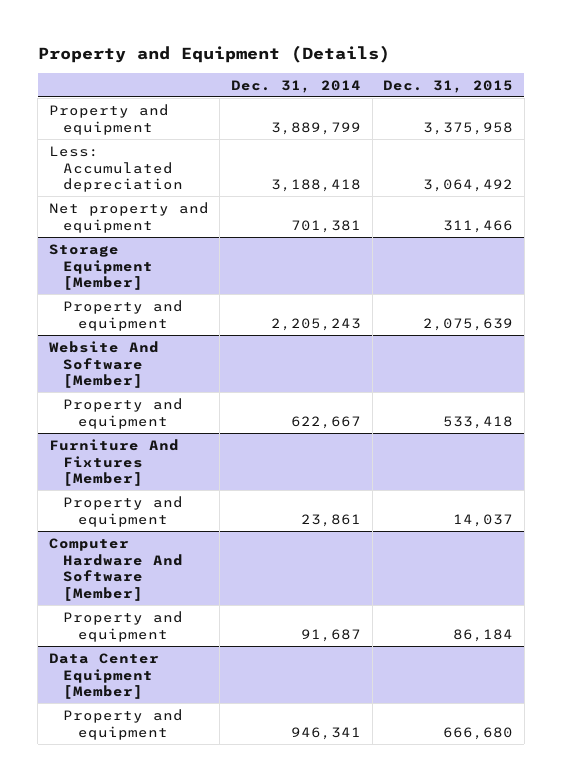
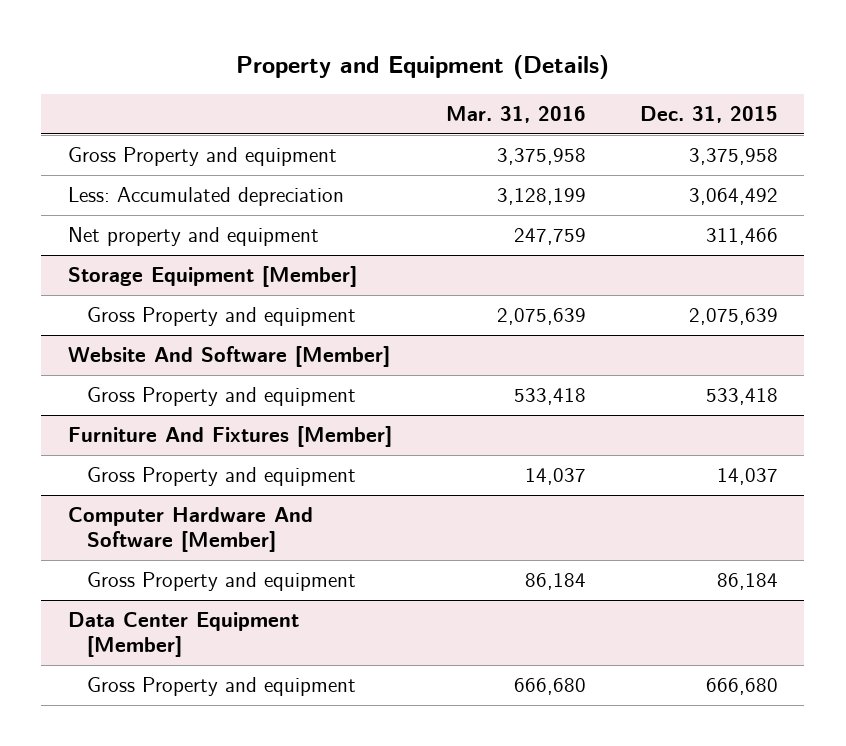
- | Dec. 31, 2014 | Dec. 31, 2015
+ | Mar. 31, 2016 | Dec. 31, 2015
- Property and equipment | 3,889,799 | 3,375,958
+ Gross Property and equipment | 3,375,958 | 3,375,958
@ Storage Equipment [Member]
- Property and equipment | 2,205,243 | 2,075,639
+ Gross Property and equipment | 2,075,639 | 2,075,639
@ Website And Software [Member]
- Property and equipment | 622,667 | 533,418
+ Gross Property and equipment | 533,418 | 533,418
@ Furniture And Fixtures [Member]
- Property and equipment | 23,861 | 14,037
+ Gross Property and equipment | 14,037 | 14,037
@ Computer Hardware And Software [Member]
- Property and equipment | 91,687 | 86,184
+ Gross Property and equipment | 86,184 | 86,184
@ Data Center Equipment [Member]
- Property and equipment | 946,341 | 666,680
+ Gross Property and equipment | 666,680 | 666,680

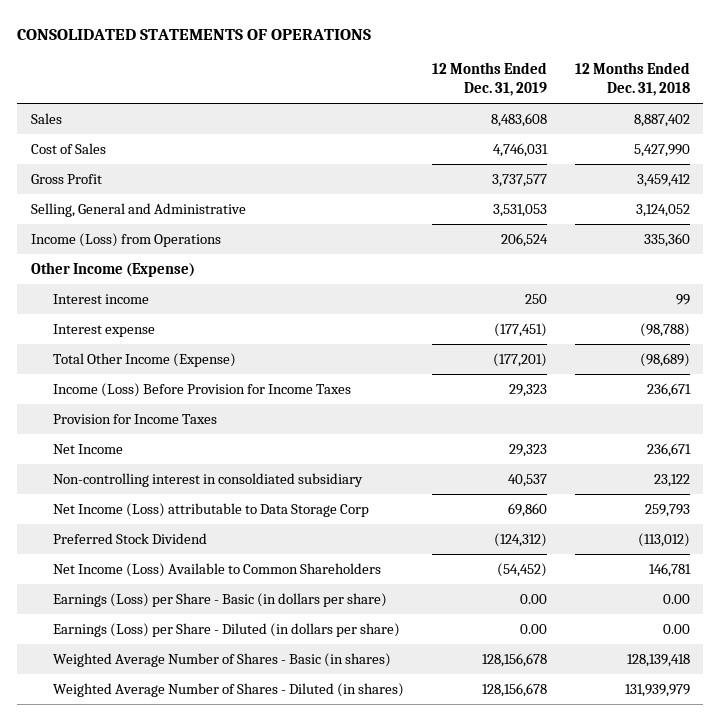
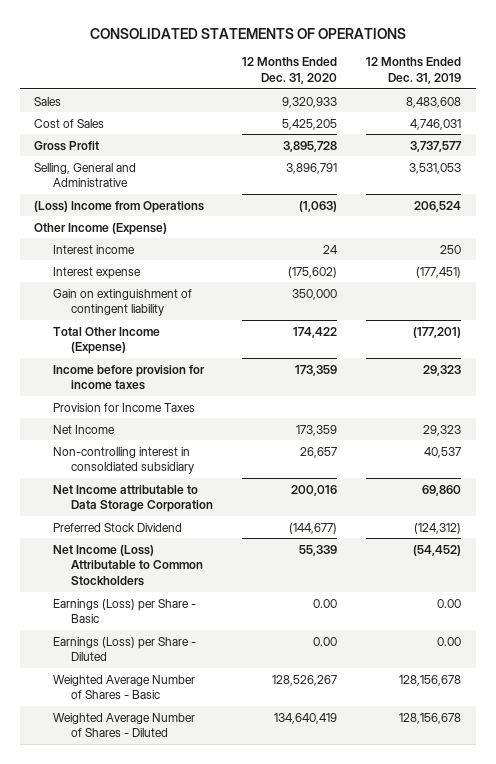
- | 12 Months Ended Dec. 31, 2019 | 12 Months Ended Dec. 31, 2018
+ | 12 Months Ended Dec. 31, 2020 | 12 Months Ended Dec. 31, 2019
- Income (Loss) from Operations | 206,524 | 335,360
+ (Loss) Income from Operations | (1,063) | 206,524
+ Gain on extinguishment of contingent liability | 350,000 |
- Income (Loss) Before Provision for Income Taxes | 29,323 | 236,671
+ Income before provision for income taxes | 173,359 | 29,323
- Net Income (Loss) attributable to Data Storage Corp | 69,860 | 259,793
+ Net Income attributable to Data Storage Corporation | 200,016 | 69,860
- Net Income (Loss) Available to Common Shareholders | (54,452) | 146,781
- Earnings (Loss) per Share - Basic (in dollars per share) | 0.00 | 0.00
- Earnings (Loss) per Share - Diluted (in dollars per share) | 0.00 | 0.00
- Weighted Average Number of Shares - Basic (in shares) | 128,156,678 | 128,139,418
- Weighted Average Number of Shares - Diluted (in shares) | 128,156,678 | 131,939,979
+ Net Income (Loss) Attributable to Common Stockholders | 55,339 | (54,452)
+ Earnings (Loss) per Share - Basic | 0.00 | 0.00
+ Earnings (Loss) per Share - Diluted | 0.00 | 0.00
+ Weighted Average Number of Shares - Basic | 128,526,267 | 128,156,678
+ Weighted Average Number of Shares - Diluted | 134,640,419 | 128,156,678

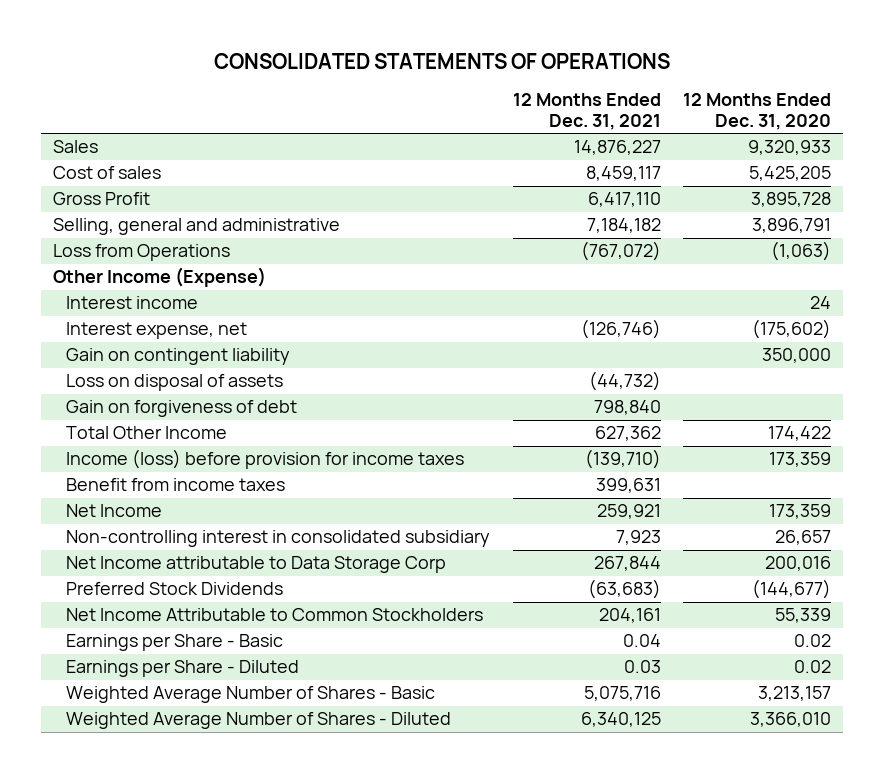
- | 12 Months Ended Dec. 31, 2020 | 12 Months Ended Dec. 31, 2019
+ | 12 Months Ended Dec. 31, 2021 | 12 Months Ended Dec. 31, 2020
- Cost of Sales | 5,425,205 | 4,746,031
+ Cost of sales | 8,459,117 | 5,425,205
- Selling, General and Administrative | 3,896,791 | 3,531,053
- (Loss) Income from Operations | (1,063) | 206,524
+ Selling, general and administrative | 7,184,182 | 3,896,791
+ Loss from Operations | (767,072) | (1,063)
- Interest expense | (175,602) | (177,451)
- Gain on extinguishment of contingent liability | 350,000 |
- Total Other Income (Expense) | 174,422 | (177,201)
- Income before provision for income taxes | 173,359 | 29,323
- Provision for Income Taxes
+ Interest expense, net | (126,746) | (175,602)
+ Gain on contingent liability | | 350,000
+ Loss on disposal of assets | (44,732) |
+ Gain on forgiveness of debt | 798,840 |
+ Total Other Income | 627,362 | 174,422
+ Income (loss) before provision for income taxes | (139,710) | 173,359
+ Benefit from income taxes | 399,631 |
- Non-controlling interest in consoldiated subsidiary | 26,657 | 40,537
- Net Income attributable to Data Storage Corporation | 200,016 | 69,860
- Preferred Stock Dividend | (144,677) | (124,312)
- Net Income (Loss) Attributable to Common Stockholders | 55,339 | (54,452)
- Earnings (Loss) per Share - Basic | 0.00 | 0.00
- Earnings (Loss) per Share - Diluted | 0.00 | 0.00
- Weighted Average Number of Shares - Basic | 128,526,267 | 128,156,678
- Weighted Average Number of Shares - Diluted | 134,640,419 | 128,156,678
+ Non-controlling interest in consolidated subsidiary | 7,923 | 26,657
+ Net Income attributable to Data Storage Corp | 267,844 | 200,016
+ Preferred Stock Dividends | (63,683) | (144,677)
+ Net Income Attributable to Common Stockholders | 204,161 | 55,339
+ Earnings per Share - Basic | 0.04 | 0.02
+ Earnings per Share - Diluted | 0.03 | 0.02
+ Weighted Average Number of Shares - Basic | 5,075,716 | 3,213,157
+ Weighted Average Number of Shares - Diluted | 6,340,125 | 3,366,010

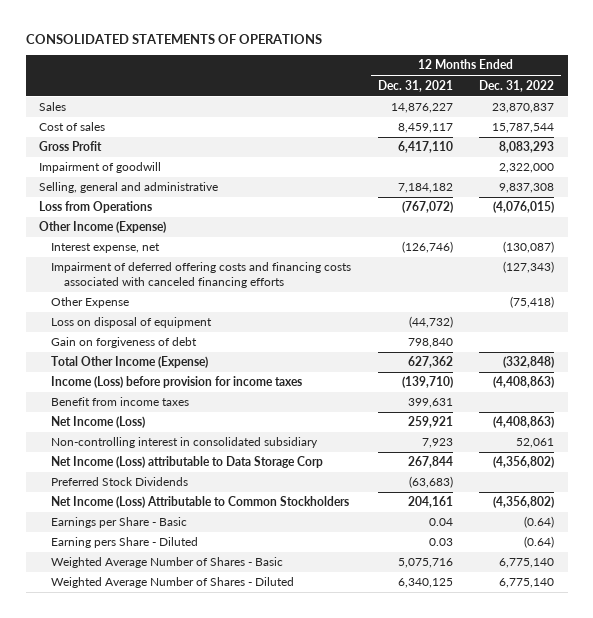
- | 12 Months Ended Dec. 31, 2021 | 12 Months Ended Dec. 31, 2020
+ | 12 Months Ended Dec. 31, 2021 | 12 Months Ended Dec. 31, 2022
+ Impairment of goodwill | | 2,322,000
- Interest income | | 24
- Gain on contingent liability | | 350,000
- Loss on disposal of assets | (44,732) |
+ Impairment of deferred offering costs and financing costs associated with canceled financing efforts | | (127,343)
+ Other Expense | | (75,418)
+ Loss on disposal of equipment | (44,732) |
- Total Other Income | 627,362 | 174,422
- Income (loss) before provision for income taxes | (139,710) | 173,359
+ Total Other Income (Expense) | 627,362 | (332,848)
+ Income (Loss) before provision for income taxes | (139,710) | (4,408,863)
- Net Income | 259,921 | 173,359
+ Net Income (Loss) | 259,921 | (4,408,863)
- Net Income attributable to Data Storage Corp | 267,844 | 200,016
+ Net Income (Loss) attributable to Data Storage Corp | 267,844 | (4,356,802)
- Net Income Attributable to Common Stockholders | 204,161 | 55,339
+ Net Income (Loss) Attributable to Common Stockholders | 204,161 | (4,356,802)
- Earnings per Share - Diluted | 0.03 | 0.02
+ Earning pers Share - Diluted | 0.03 | (0.64)

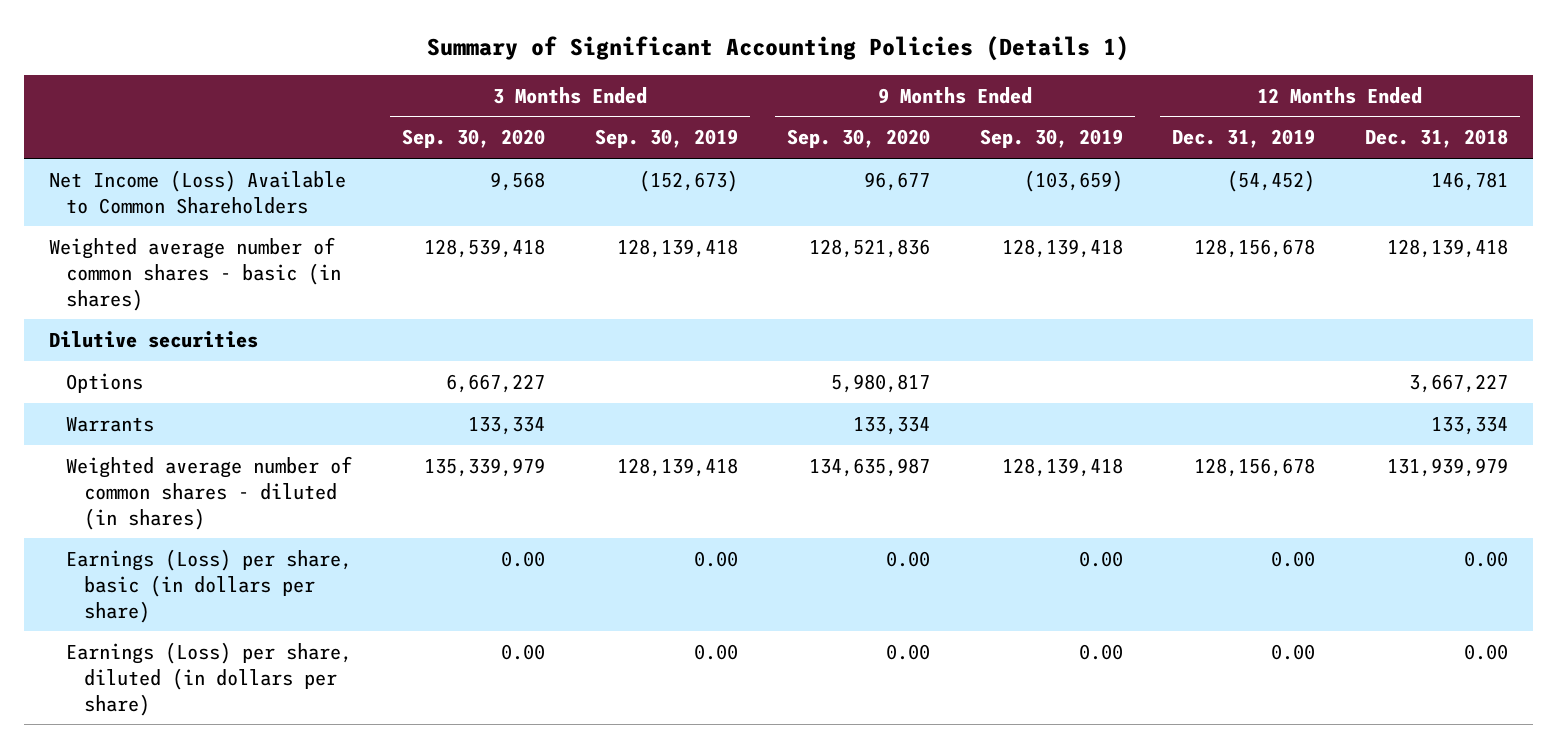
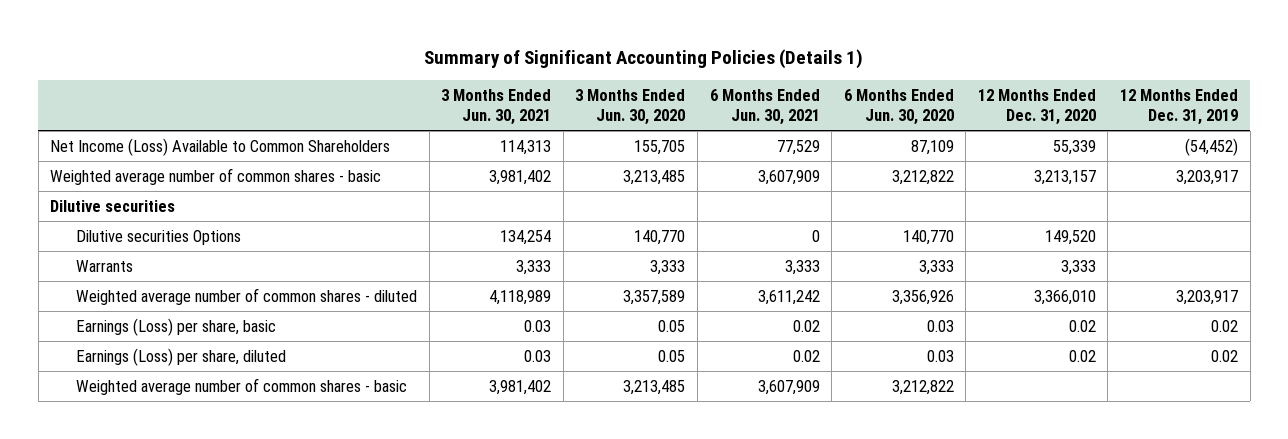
- | 3 Months Ended Sep. 30, 2020 | 3 Months Ended Sep. 30, 2019 | 9 Months Ended Sep. 30, 2020 | 9 Months Ended Sep. 30, 2019 | 12 Months Ended Dec. 31, 2019 | 12 Months Ended Dec. 31, 2018
+ | 3 Months Ended Jun. 30, 2021 | 3 Months Ended Jun. 30, 2020 | 6 Months Ended Jun. 30, 2021 | 6 Months Ended Jun. 30, 2020 | 12 Months Ended Dec. 31, 2020 | 12 Months Ended Dec. 31, 2019
- Weighted average number of common shares - basic (in shares) | 128,539,418 | 128,139,418 | 128,521,836 | 128,139,418 | 128,156,678 | 128,139,418
+ Weighted average number of common shares - basic | 3,981,402 | 3,213,485 | 3,607,909 | 3,212,822 | 3,213,157 | 3,203,917
- Options | 6,667,227 | | 5,980,817 | | | 3,667,227
+ Dilutive securities Options | 134,254 | 140,770 | 0 | 140,770 | 149,520 |
- Weighted average number of common shares - diluted (in shares) | 135,339,979 | 128,139,418 | 134,635,987 | 128,139,418 | 128,156,678 | 131,939,979
- Earnings (Loss) per share, basic (in dollars per share) | 0.00 | 0.00 | 0.00 | 0.00 | 0.00 | 0.00
- Earnings (Loss) per share, diluted (in dollars per share) | 0.00 | 0.00 | 0.00 | 0.00 | 0.00 | 0.00
+ Weighted average number of common shares - diluted | 4,118,989 | 3,357,589 | 3,611,242 | 3,356,926 | 3,366,010 | 3,203,917
+ Earnings (Loss) per share, basic | 0.03 | 0.05 | 0.02 | 0.03 | 0.02 | 0.02
+ Earnings (Loss) per share, diluted | 0.03 | 0.05 | 0.02 | 0.03 | 0.02 | 0.02
+ Weighted average number of common shares - basic | 3,981,402 | 3,213,485 | 3,607,909 | 3,212,822 | |

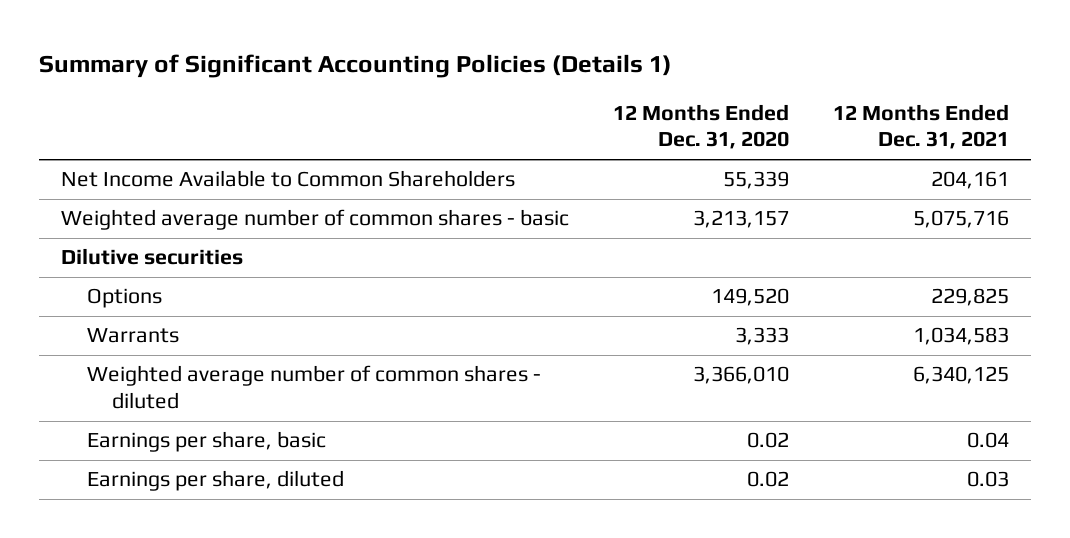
- | 3 Months Ended Jun. 30, 2021 | 3 Months Ended Jun. 30, 2020 | 6 Months Ended Jun. 30, 2021 | 6 Months Ended Jun. 30, 2020 | 12 Months Ended Dec. 31, 2020 | 12 Months Ended Dec. 31, 2019
+ | 12 Months Ended Dec. 31, 2020 | 12 Months Ended Dec. 31, 2021
- Net Income (Loss) Available to Common Shareholders | 114,313 | 155,705 | 77,529 | 87,109 | 55,339 | (54,452)
+ Net Income Available to Common Shareholders | 55,339 | 204,161
- Dilutive securities Options | 134,254 | 140,770 | 0 | 140,770 | 149,520 |
+ Options | 149,520 | 229,825
- Earnings (Loss) per share, basic | 0.03 | 0.05 | 0.02 | 0.03 | 0.02 | 0.02
- Earnings (Loss) per share, diluted | 0.03 | 0.05 | 0.02 | 0.03 | 0.02 | 0.02
- Weighted average number of common shares - basic | 3,981,402 | 3,213,485 | 3,607,909 | 3,212,822 | |
+ Earnings per share, basic | 0.02 | 0.04
+ Earnings per share, diluted | 0.02 | 0.03

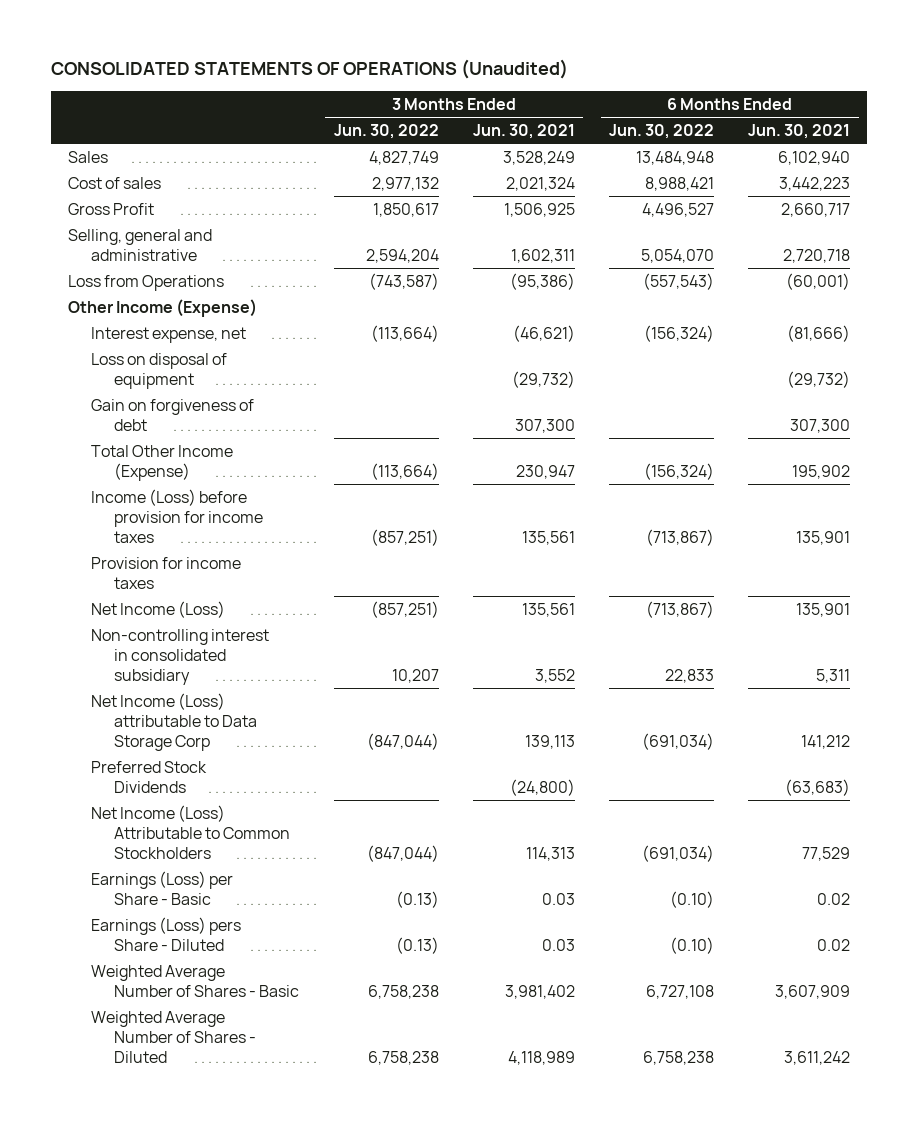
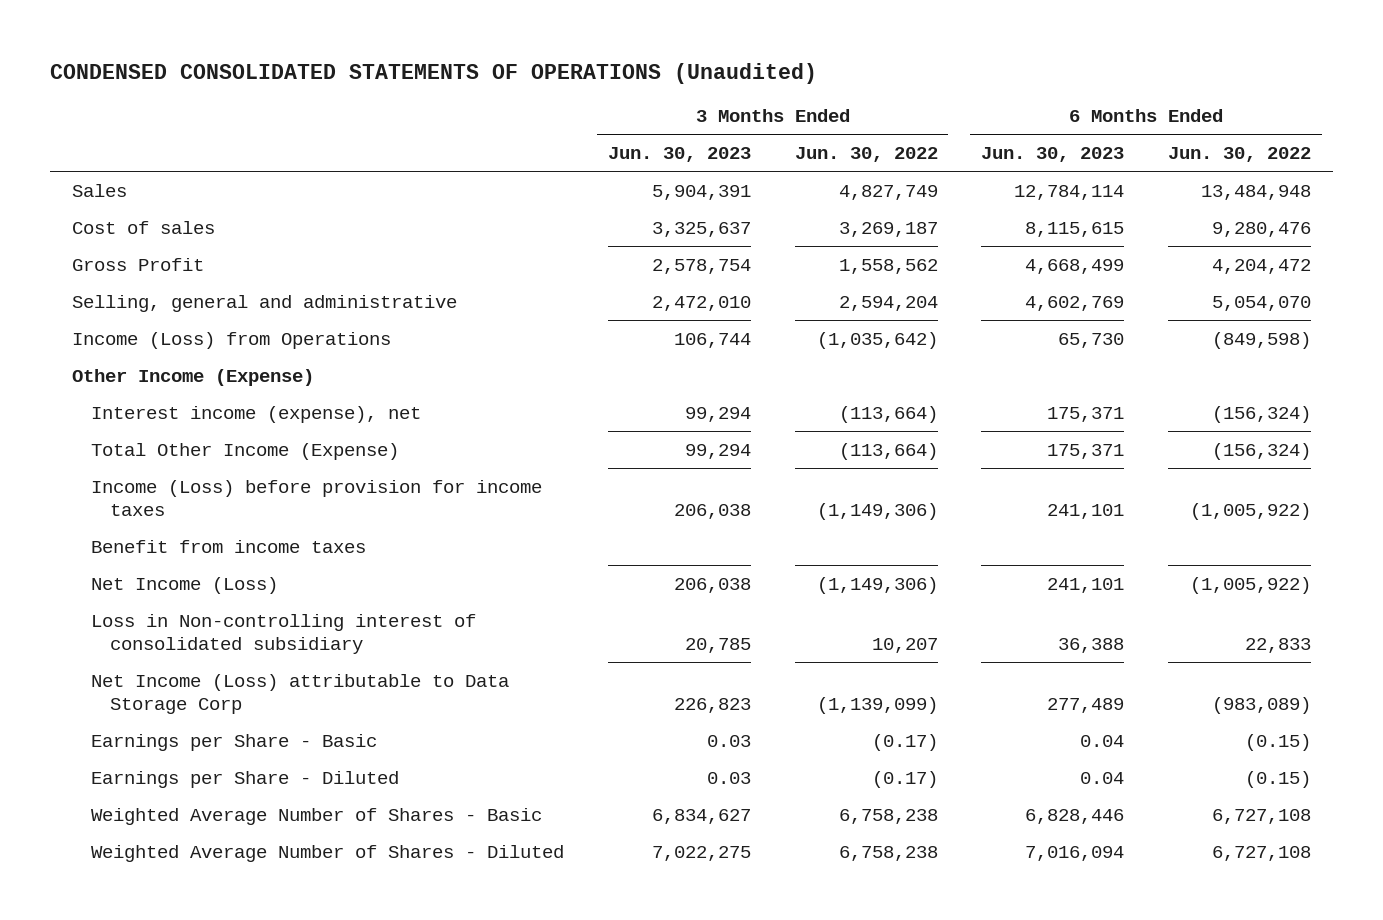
- CONSOLIDATED STATEMENTS OF OPERATIONS (Unaudited)
+ CONDENSED CONSOLIDATED STATEMENTS OF OPERATIONS (Unaudited)
- | 3 Months Ended Jun. 30, 2022 | 3 Months Ended Jun. 30, 2021 | 6 Months Ended Jun. 30, 2022 | 6 Months Ended Jun. 30, 2021
+ | 3 Months Ended Jun. 30, 2023 | 3 Months Ended Jun. 30, 2022 | 6 Months Ended Jun. 30, 2023 | 6 Months Ended Jun. 30, 2022
- Cost of sales | 2,977,132 | 2,021,324 | 8,988,421 | 3,442,223
- Gross Profit | 1,850,617 | 1,506,925 | 4,496,527 | 2,660,717
+ Cost of sales | 3,325,637 | 3,269,187 | 8,115,615 | 9,280,476
+ Gross Profit | 2,578,754 | 1,558,562 | 4,668,499 | 4,204,472
- Loss from Operations | (743,587) | (95,386) | (557,543) | (60,001)
+ Income (Loss) from Operations | 106,744 | (1,035,642) | 65,730 | (849,598)
- Interest expense, net | (113,664) | (46,621) | (156,324) | (81,666)
- Loss on disposal of equipment | | (29,732) | | (29,732)
- Gain on forgiveness of debt | | 307,300 | | 307,300
+ Interest income (expense), net | 99,294 | (113,664) | 175,371 | (156,324)
- Income (Loss) before provision for income taxes | (857,251) | 135,561 | (713,867) | 135,901
- Provision for income taxes
- Net Income (Loss) | (857,251) | 135,561 | (713,867) | 135,901
- Non-controlling interest in consolidated subsidiary | 10,207 | 3,552 | 22,833 | 5,311
- Net Income (Loss) attributable to Data Storage Corp | (847,044) | 139,113 | (691,034) | 141,212
- Preferred Stock Dividends | | (24,800) | | (63,683)
- Net Income (Loss) Attributable to Common Stockholders | (847,044) | 114,313 | (691,034) | 77,529
- Earnings (Loss) per Share - Basic | (0.13) | 0.03 | (0.10) | 0.02
- Earnings (Loss) pers Share - Diluted | (0.13) | 0.03 | (0.10) | 0.02
+ Income (Loss) before provision for income taxes | 206,038 | (1,149,306) | 241,101 | (1,005,922)
+ Benefit from income taxes
+ Net Income (Loss) | 206,038 | (1,149,306) | 241,101 | (1,005,922)
+ Loss in Non-controlling interest of consolidated subsidiary | 20,785 | 10,207 | 36,388 | 22,833
+ Net Income (Loss) attributable to Data Storage Corp | 226,823 | (1,139,099) | 277,489 | (983,089)
+ Earnings per Share - Basic | 0.03 | (0.17) | 0.04 | (0.15)
+ Earnings per Share - Diluted | 0.03 | (0.17) | 0.04 | (0.15)
- Weighted Average Number of Shares - Diluted | 6,758,238 | 4,118,989 | 6,758,238 | 3,611,242
+ Weighted Average Number of Shares - Diluted | 7,022,275 | 6,758,238 | 7,016,094 | 6,727,108

